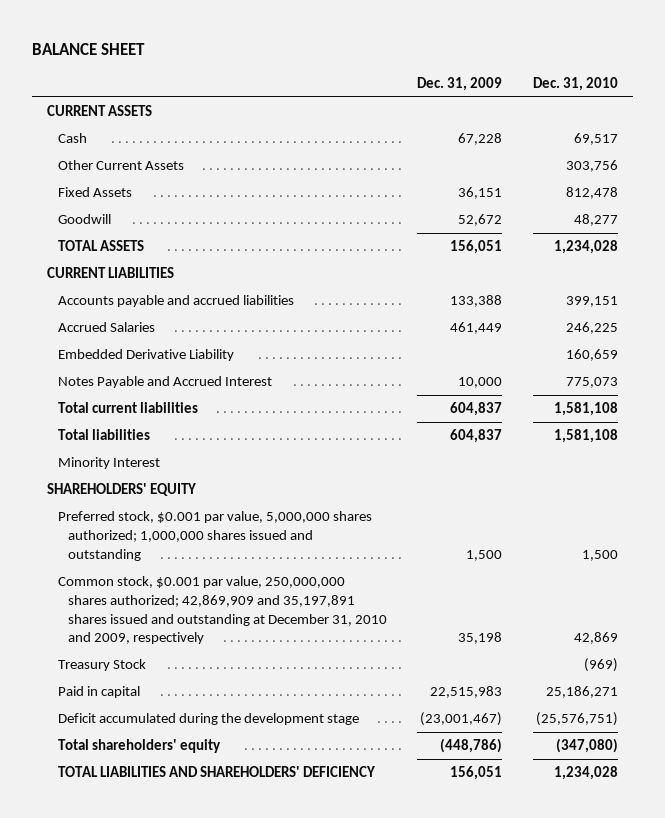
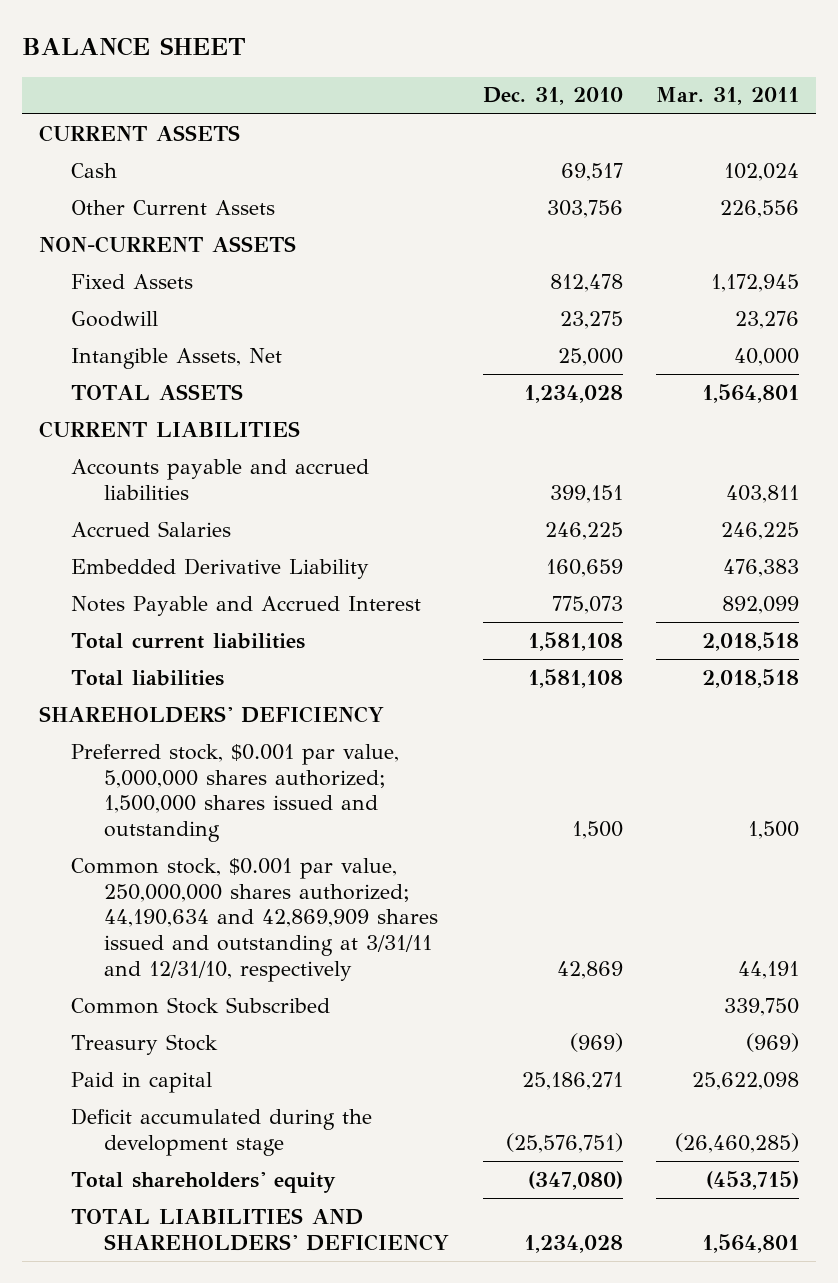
- | Dec. 31, 2009 | Dec. 31, 2010
+ | Dec. 31, 2010 | Mar. 31, 2011
+ NON-CURRENT ASSETS
- Goodwill | 52,672 | 48,277
+ Goodwill | 23,275 | 23,276
+ Intangible Assets, Net | 25,000 | 40,000
- Minority Interest
- SHAREHOLDERS' EQUITY
- Preferred stock, $0.001 par value, 5,000,000 shares authorized; 1,000,000 shares issued and outstanding | 1,500 | 1,500
- Common stock, $0.001 par value, 250,000,000 shares authorized; 42,869,909 and 35,197,891 shares issued and outstanding at December 31, 2010 and 2009, respectively | 35,198 | 42,869
+ SHAREHOLDERS' DEFICIENCY
+ Preferred stock, $0.001 par value, 5,000,000 shares authorized; 1,500,000 shares issued and outstanding | 1,500 | 1,500
+ Common stock, $0.001 par value, 250,000,000 shares authorized; 44,190,634 and 42,869,909 shares issued and outstanding at 3/31/11 and 12/31/10, respectively | 42,869 | 44,191
+ Common Stock Subscribed | | 339,750

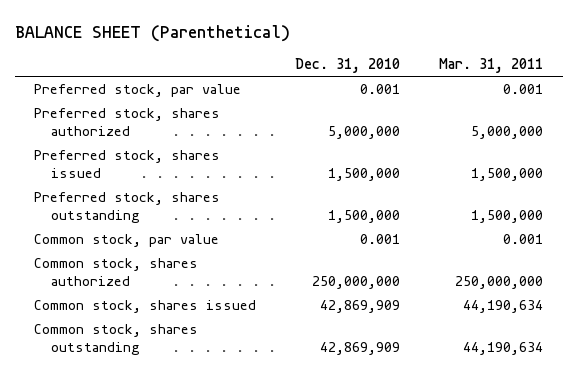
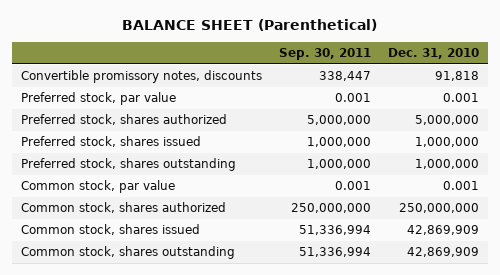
- | Dec. 31, 2010 | Mar. 31, 2011
+ | Sep. 30, 2011 | Dec. 31, 2010
+ Convertible promissory notes, discounts | 338,447 | 91,818
- Preferred stock, shares issued | 1,500,000 | 1,500,000
- Preferred stock, shares outstanding | 1,500,000 | 1,500,000
+ Preferred stock, shares issued | 1,000,000 | 1,000,000
+ Preferred stock, shares outstanding | 1,000,000 | 1,000,000

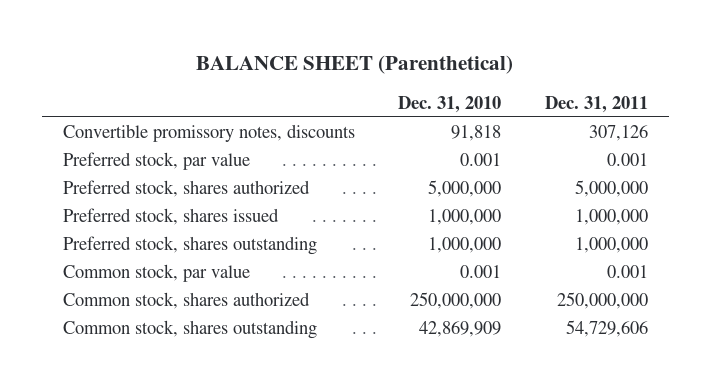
- | Sep. 30, 2011 | Dec. 31, 2010
+ | Dec. 31, 2010 | Dec. 31, 2011
- Common stock, shares issued | 51,336,994 | 42,869,909

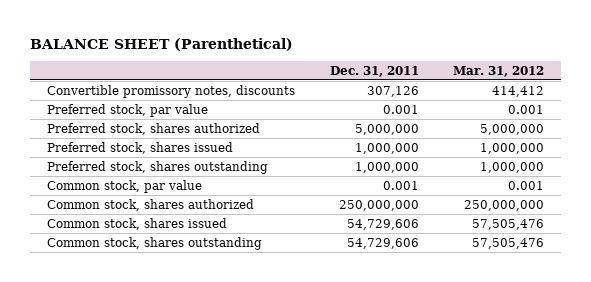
- | Dec. 31, 2010 | Dec. 31, 2011
+ | Dec. 31, 2011 | Mar. 31, 2012
+ Common stock, shares issued | 54,729,606 | 57,505,476

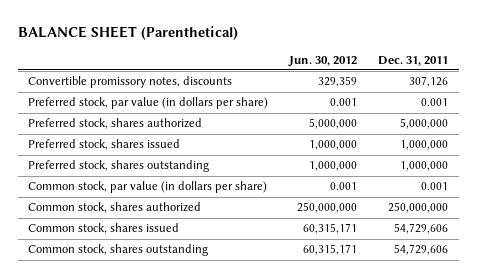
- | Dec. 31, 2011 | Mar. 31, 2012
+ | Jun. 30, 2012 | Dec. 31, 2011
- Preferred stock, par value | 0.001 | 0.001
+ Preferred stock, par value (in dollars per share) | 0.001 | 0.001
- Common stock, par value | 0.001 | 0.001
+ Common stock, par value (in dollars per share) | 0.001 | 0.001

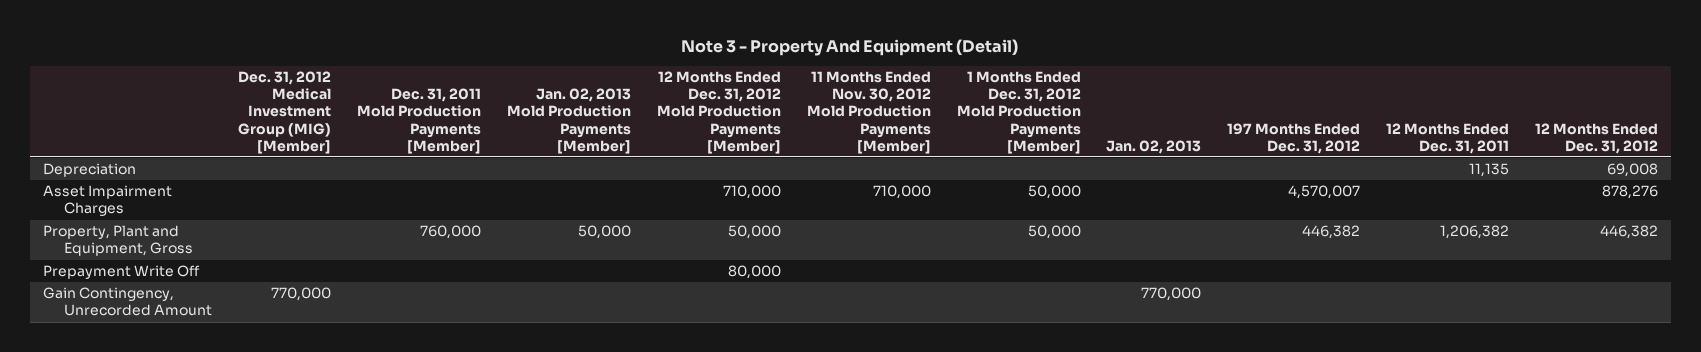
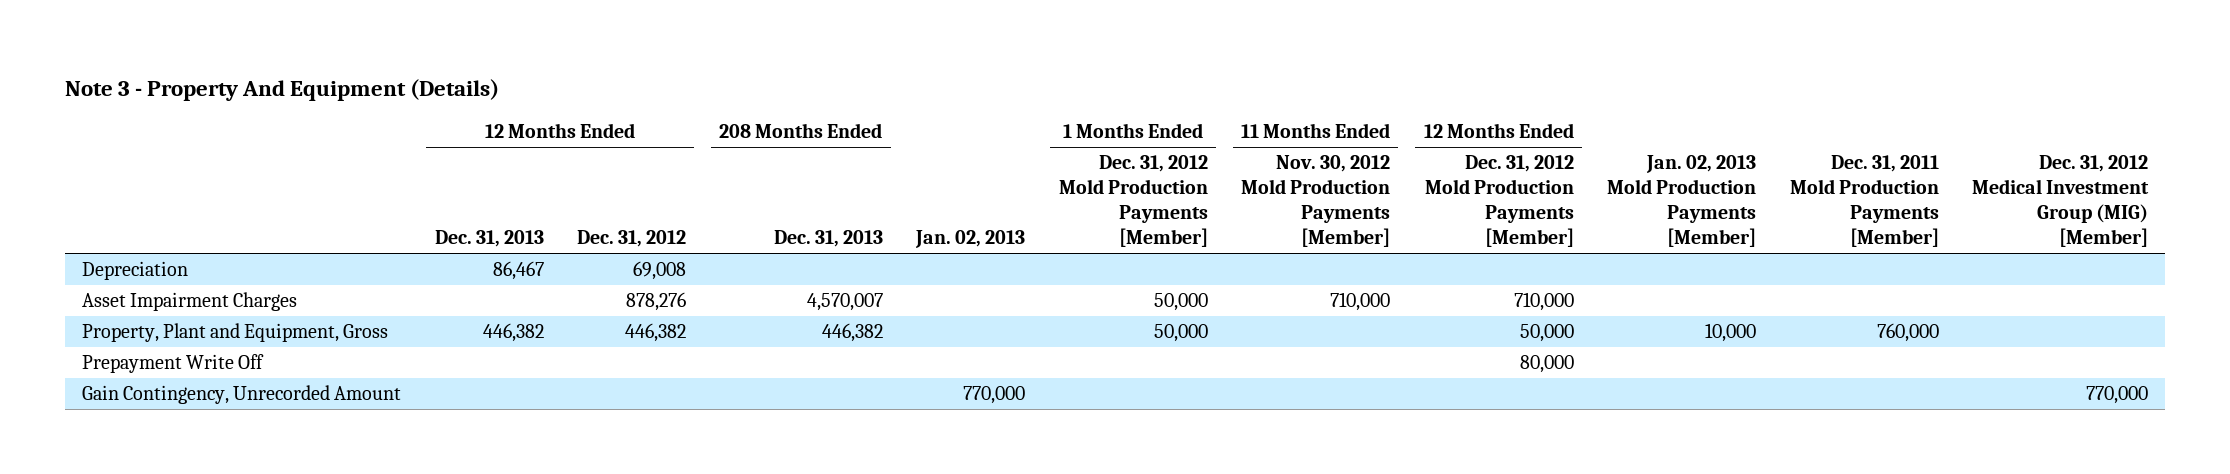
- Note 3 - Property And Equipment (Detail)
+ Note 3 - Property And Equipment (Details)
- | Dec. 31, 2012 Medical Investment Group (MIG) [Member] | Dec. 31, 2011 Mold Production Payments [Member] | Jan. 02, 2013 Mold Production Payments [Member] | 12 Months Ended Dec. 31, 2012 Mold Production Payments [Member] | 11 Months Ended Nov. 30, 2012 Mold Production Payments [Member] | 1 Months Ended Dec. 31, 2012 Mold Production Payments [Member] | Jan. 02, 2013 | 197 Months Ended Dec. 31, 2012 | 12 Months Ended Dec. 31, 2011 | 12 Months Ended Dec. 31, 2012
+ | 12 Months Ended Dec. 31, 2013 | 12 Months Ended Dec. 31, 2012 | 208 Months Ended Dec. 31, 2013 | Jan. 02, 2013 | 1 Months Ended Dec. 31, 2012 Mold Production Payments [Member] | 11 Months Ended Nov. 30, 2012 Mold Production Payments [Member] | 12 Months Ended Dec. 31, 2012 Mold Production Payments [Member] | Jan. 02, 2013 Mold Production Payments [Member] | Dec. 31, 2011 Mold Production Payments [Member] | Dec. 31, 2012 Medical Investment Group (MIG) [Member]
- Property, Plant and Equipment, Gross | | 760,000 | 50,000 | 50,000 | | 50,000 | | 446,382 | 1,206,382 | 446,382
+ Property, Plant and Equipment, Gross | 446,382 | 446,382 | 446,382 | | 50,000 | | 50,000 | 10,000 | 760,000 |

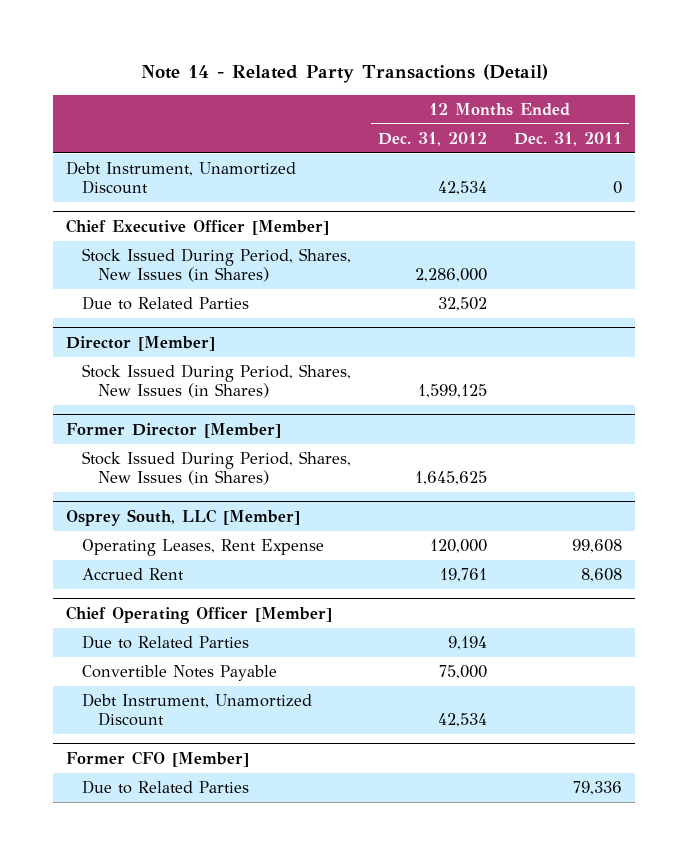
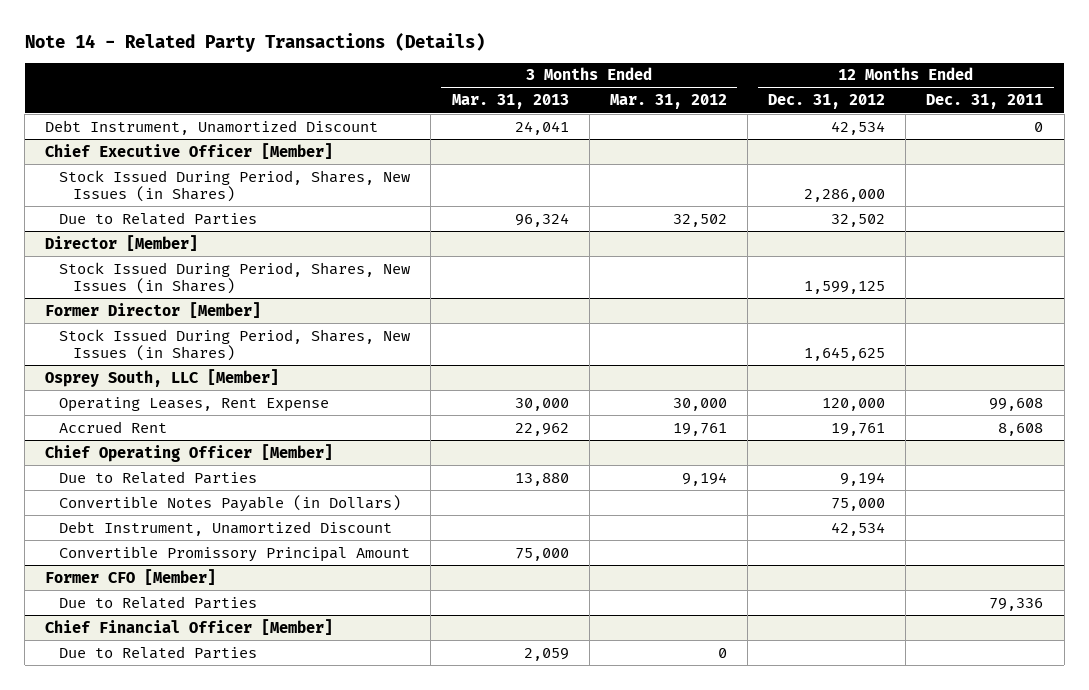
- Note 14 - Related Party Transactions (Detail)
+ Note 14 - Related Party Transactions (Details)
- | 12 Months Ended Dec. 31, 2012 | 12 Months Ended Dec. 31, 2011
+ | 3 Months Ended Mar. 31, 2013 | 3 Months Ended Mar. 31, 2012 | 12 Months Ended Dec. 31, 2012 | 12 Months Ended Dec. 31, 2011
@ Chief Operating Officer [Member]
- Convertible Notes Payable | 75,000 |
+ Convertible Notes Payable (in Dollars) | | | 75,000 |
+ Convertible Promissory Principal Amount | 75,000 | | |
+ Chief Financial Officer [Member]
+ Due to Related Parties | 2,059 | 0 | |

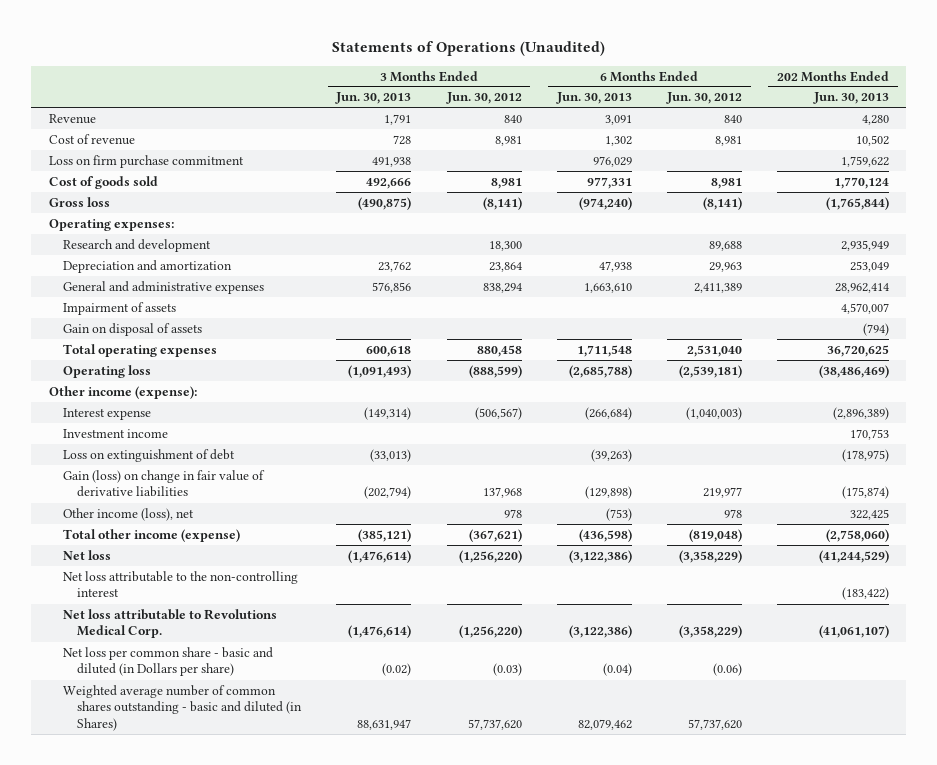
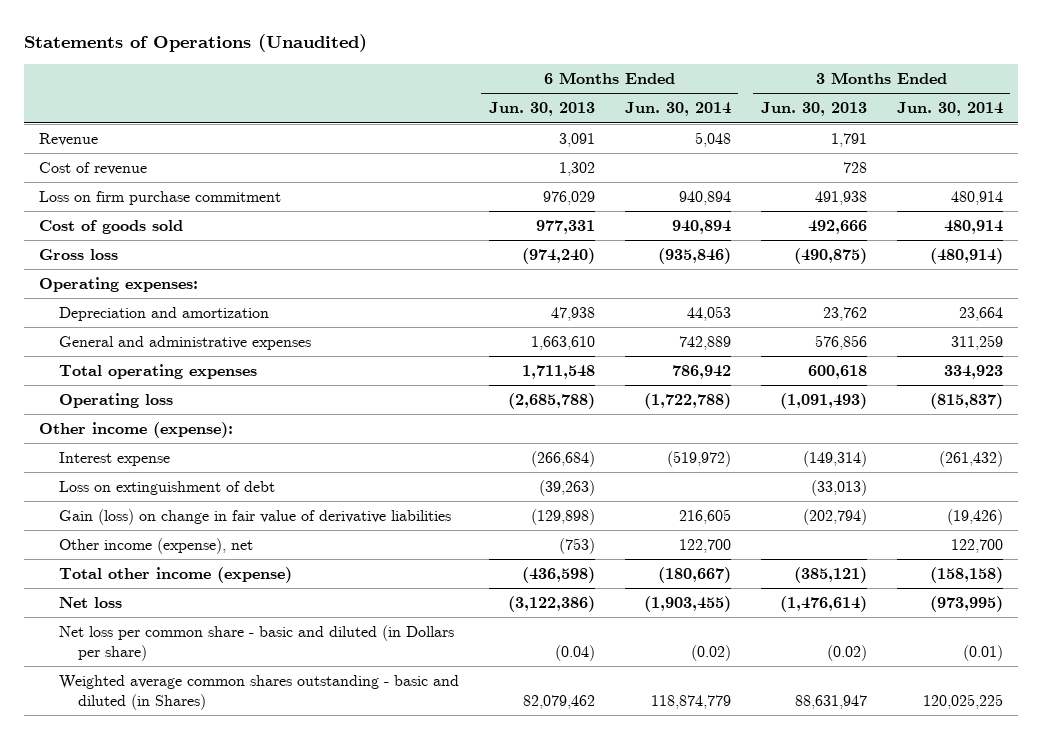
- | 3 Months Ended Jun. 30, 2013 | 3 Months Ended Jun. 30, 2012 | 6 Months Ended Jun. 30, 2013 | 6 Months Ended Jun. 30, 2012 | 202 Months Ended Jun. 30, 2013
+ | 6 Months Ended Jun. 30, 2013 | 6 Months Ended Jun. 30, 2014 | 3 Months Ended Jun. 30, 2013 | 3 Months Ended Jun. 30, 2014
- Research and development | | 18,300 | | 89,688 | 2,935,949
- Impairment of assets | | | | | 4,570,007
- Gain on disposal of assets | | | | | (794)
- Investment income | | | | | 170,753
- Other income (loss), net | | 978 | (753) | 978 | 322,425
+ Other income (expense), net | (753) | 122,700 | | 122,700
- Net loss attributable to the non-controlling interest | | | | | (183,422)
- Net loss attributable to Revolutions Medical Corp. | (1,476,614) | (1,256,220) | (3,122,386) | (3,358,229) | (41,061,107)
- Weighted average number of common shares outstanding - basic and diluted (in Shares) | 88,631,947 | 57,737,620 | 82,079,462 | 57,737,620 |
+ Weighted average common shares outstanding - basic and diluted (in Shares) | 82,079,462 | 118,874,779 | 88,631,947 | 120,025,225

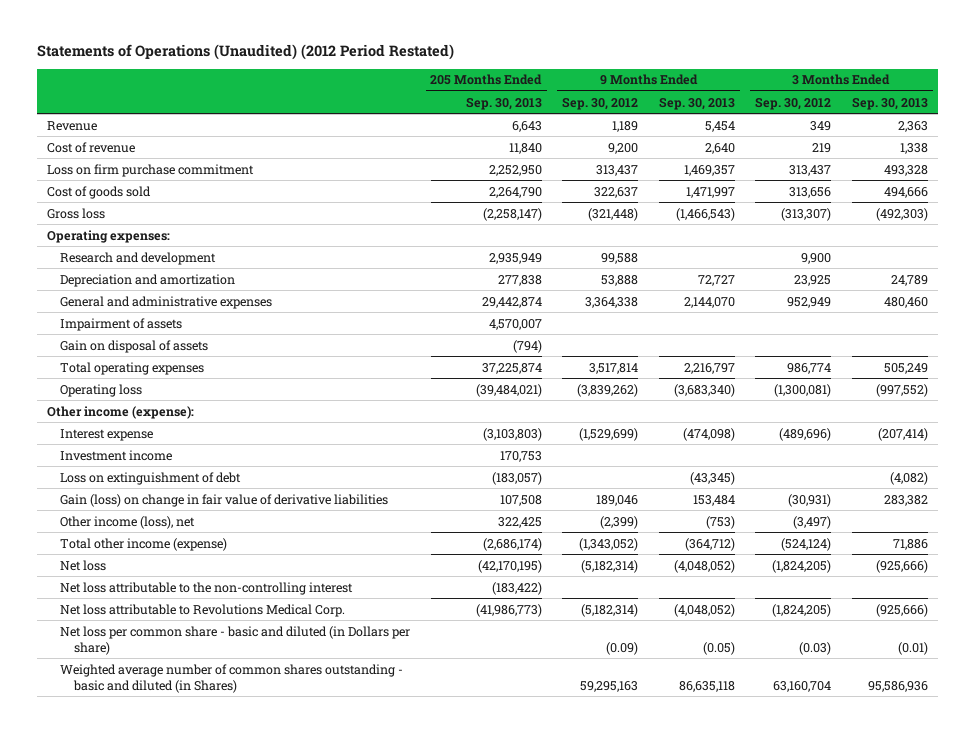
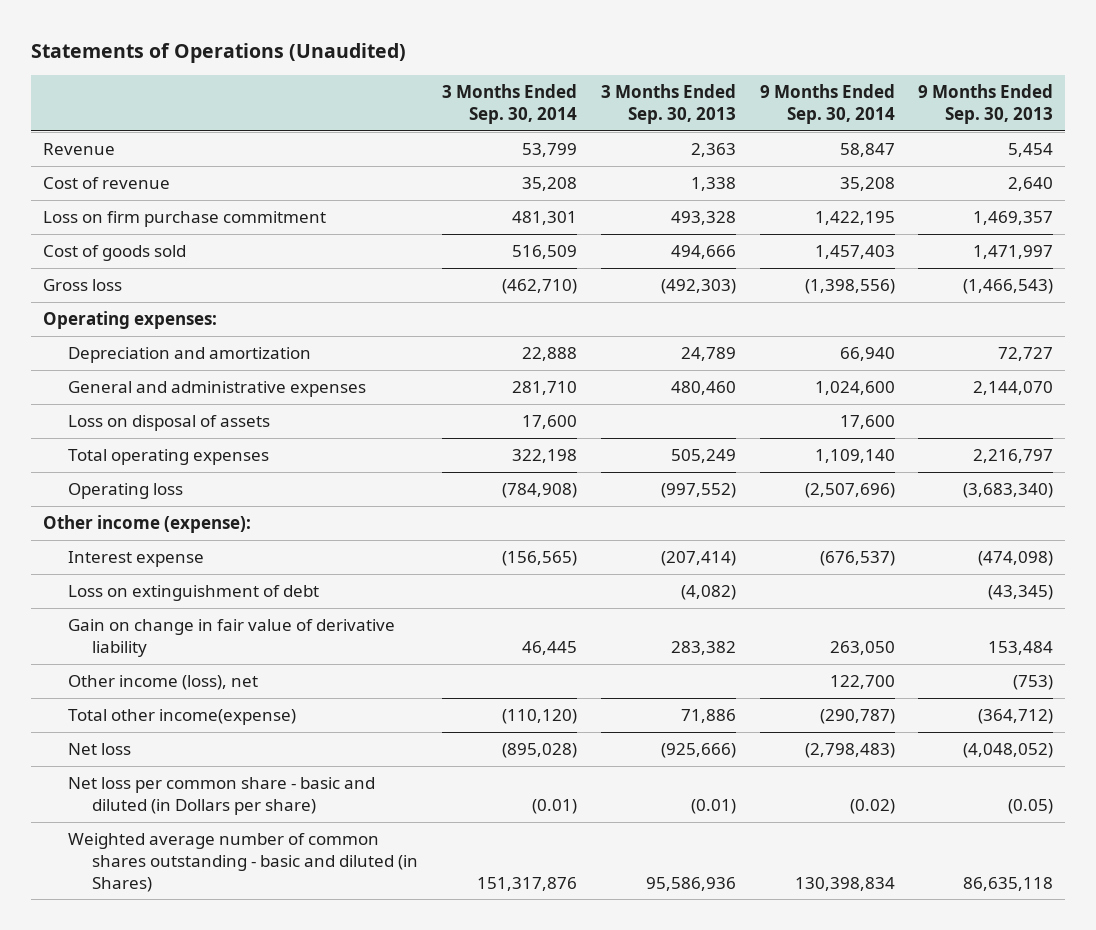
- Statements of Operations (Unaudited) (2012 Period Restated)
+ Statements of Operations (Unaudited)
- | 205 Months Ended Sep. 30, 2013 | 9 Months Ended Sep. 30, 2012 | 9 Months Ended Sep. 30, 2013 | 3 Months Ended Sep. 30, 2012 | 3 Months Ended Sep. 30, 2013
+ | 3 Months Ended Sep. 30, 2014 | 3 Months Ended Sep. 30, 2013 | 9 Months Ended Sep. 30, 2014 | 9 Months Ended Sep. 30, 2013
- Research and development | 2,935,949 | 99,588 | | 9,900 |
- Impairment of assets | 4,570,007 | | | |
- Gain on disposal of assets | (794) | | | |
+ Loss on disposal of assets | 17,600 | | 17,600 |
- Investment income | 170,753 | | | |
- Gain (loss) on change in fair value of derivative liabilities | 107,508 | 189,046 | 153,484 | (30,931) | 283,382
+ Gain on change in fair value of derivative liability | 46,445 | 283,382 | 263,050 | 153,484
- Total other income (expense) | (2,686,174) | (1,343,052) | (364,712) | (524,124) | 71,886
+ Total other income(expense) | (110,120) | 71,886 | (290,787) | (364,712)
- Net loss attributable to the non-controlling interest | (183,422) | | | |
- Net loss attributable to Revolutions Medical Corp. | (41,986,773) | (5,182,314) | (4,048,052) | (1,824,205) | (925,666)

